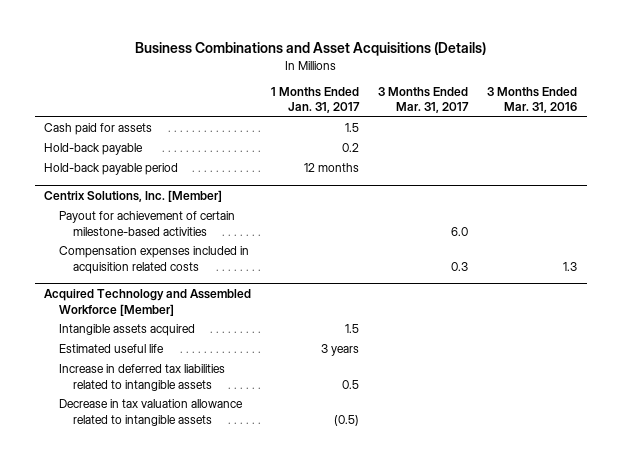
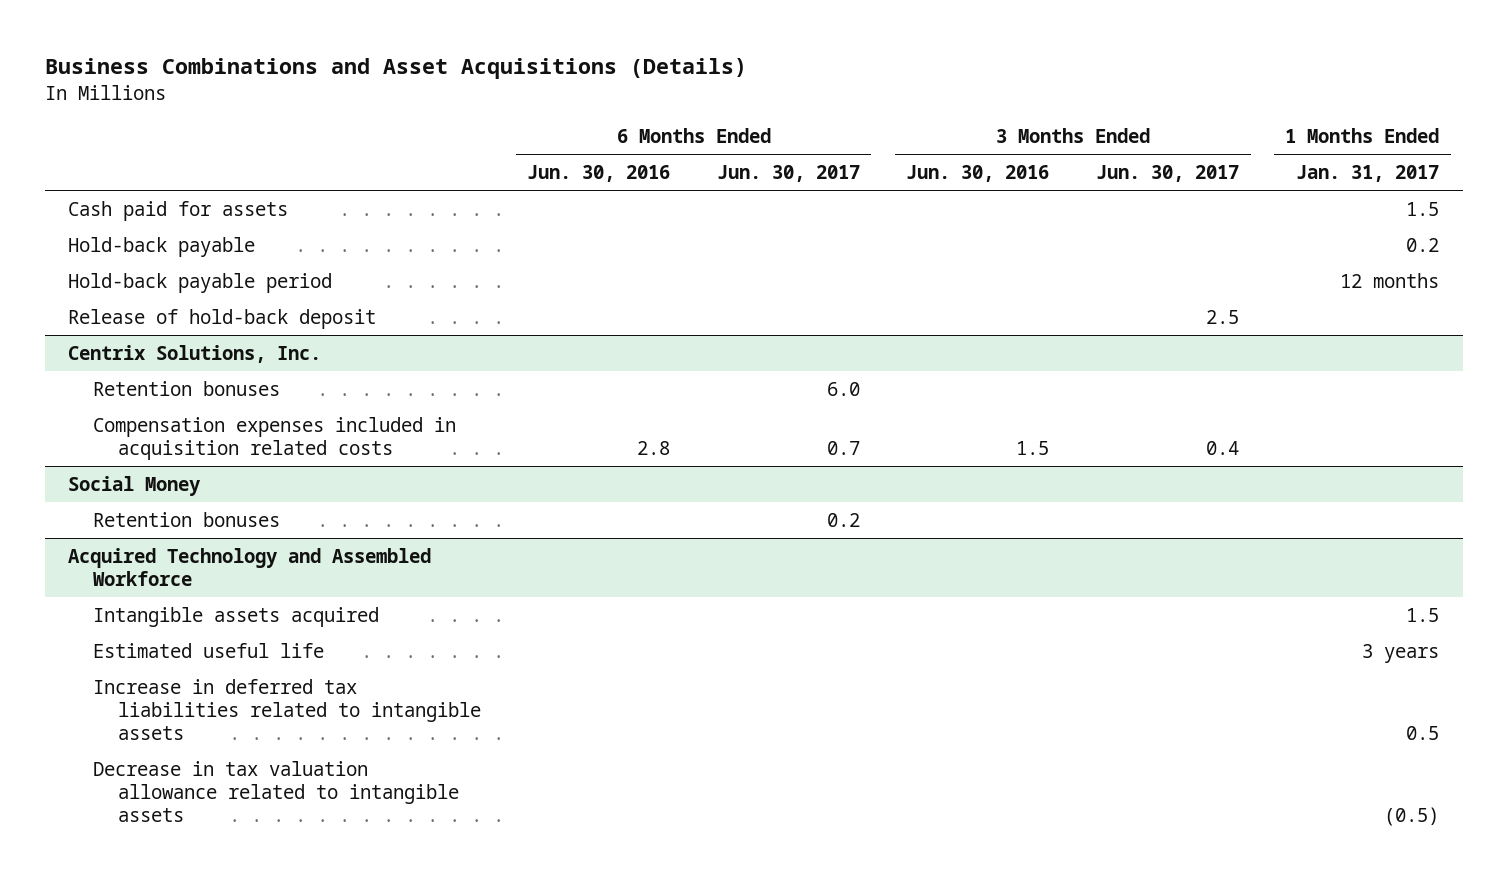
- | 1 Months Ended Jan. 31, 2017 | 3 Months Ended Mar. 31, 2017 | 3 Months Ended Mar. 31, 2016
+ | 6 Months Ended Jun. 30, 2016 | 6 Months Ended Jun. 30, 2017 | 3 Months Ended Jun. 30, 2016 | 3 Months Ended Jun. 30, 2017 | 1 Months Ended Jan. 31, 2017
- Centrix Solutions, Inc. [Member]
- Payout for achievement of certain milestone-based activities | | 6.0 |
+ Release of hold-back deposit | | | | 2.5 |
+ Centrix Solutions, Inc.
+ Retention bonuses | | 6.0 | | |
- Acquired Technology and Assembled Workforce [Member]
+ Social Money
+ Retention bonuses | | 0.2 | | |
+ Acquired Technology and Assembled Workforce

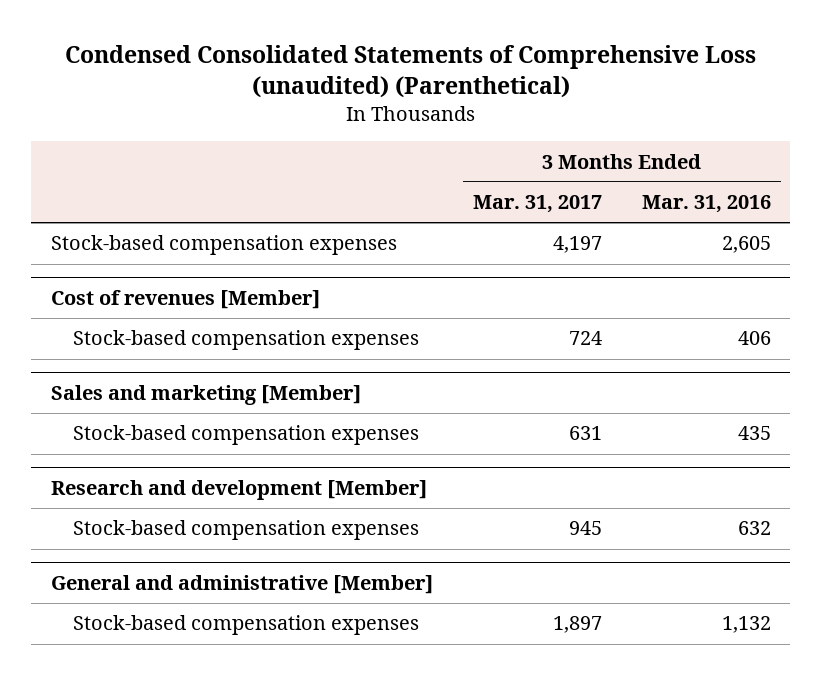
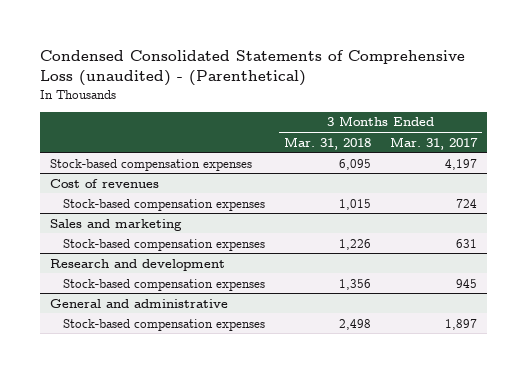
- Condensed Consolidated Statements of Comprehensive Loss (unaudited) (Parenthetical)
+ Condensed Consolidated Statements of Comprehensive Loss (unaudited) - (Parenthetical)
- | 3 Months Ended Mar. 31, 2017 | 3 Months Ended Mar. 31, 2016
+ | 3 Months Ended Mar. 31, 2018 | 3 Months Ended Mar. 31, 2017
- Cost of revenues [Member]
+ Cost of revenues
- Sales and marketing [Member]
+ Sales and marketing
- Research and development [Member]
+ Research and development
- General and administrative [Member]
+ General and administrative

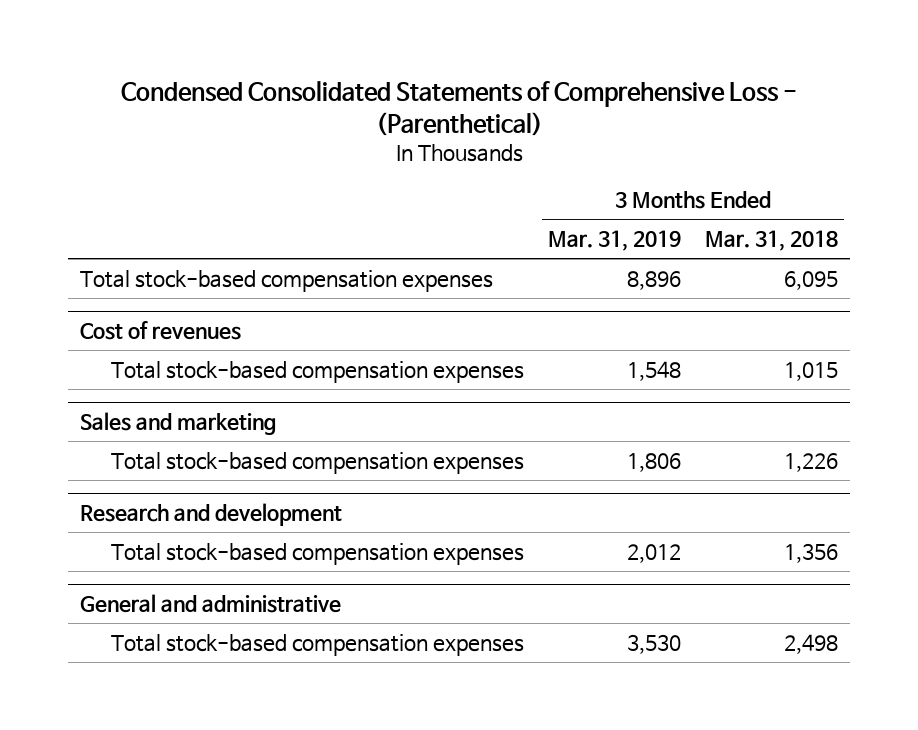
- Condensed Consolidated Statements of Comprehensive Loss (unaudited) - (Parenthetical)
+ Condensed Consolidated Statements of Comprehensive Loss - (Parenthetical)
- | 3 Months Ended Mar. 31, 2018 | 3 Months Ended Mar. 31, 2017
+ | 3 Months Ended Mar. 31, 2019 | 3 Months Ended Mar. 31, 2018
- Stock-based compensation expenses | 6,095 | 4,197
+ Total stock-based compensation expenses | 8,896 | 6,095
@ Cost of revenues
- Stock-based compensation expenses | 1,015 | 724
+ Total stock-based compensation expenses | 1,548 | 1,015
@ Sales and marketing
- Stock-based compensation expenses | 1,226 | 631
+ Total stock-based compensation expenses | 1,806 | 1,226
@ Research and development
- Stock-based compensation expenses | 1,356 | 945
+ Total stock-based compensation expenses | 2,012 | 1,356
@ General and administrative
- Stock-based compensation expenses | 2,498 | 1,897
+ Total stock-based compensation expenses | 3,530 | 2,498

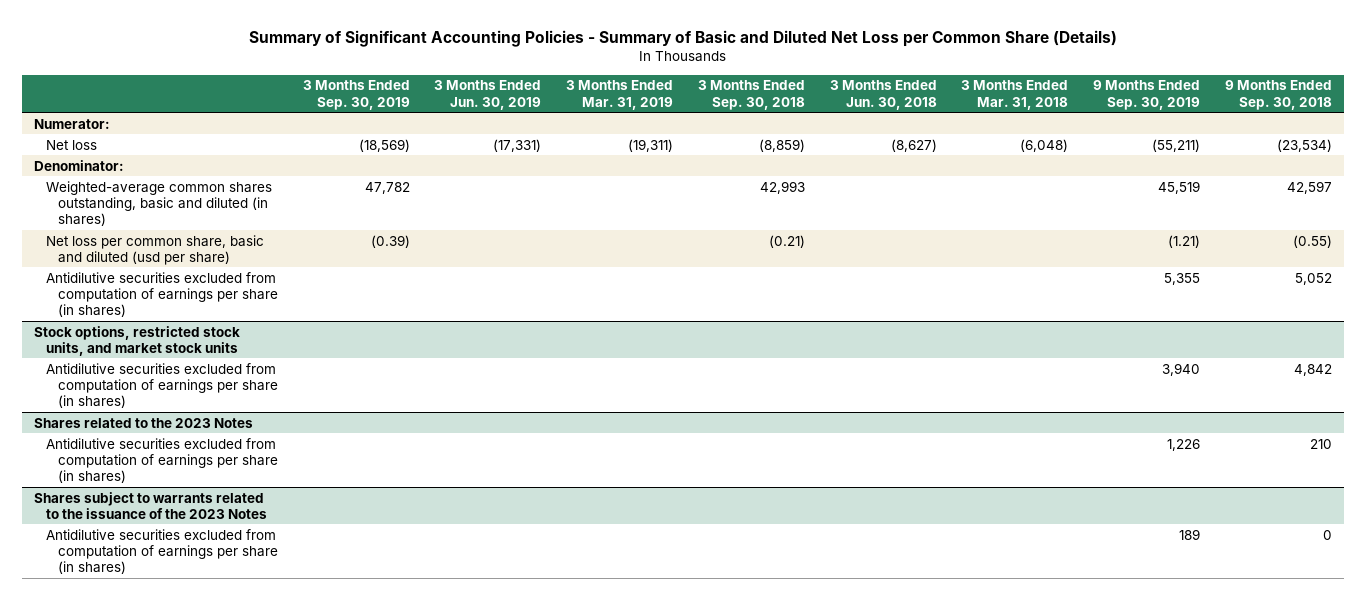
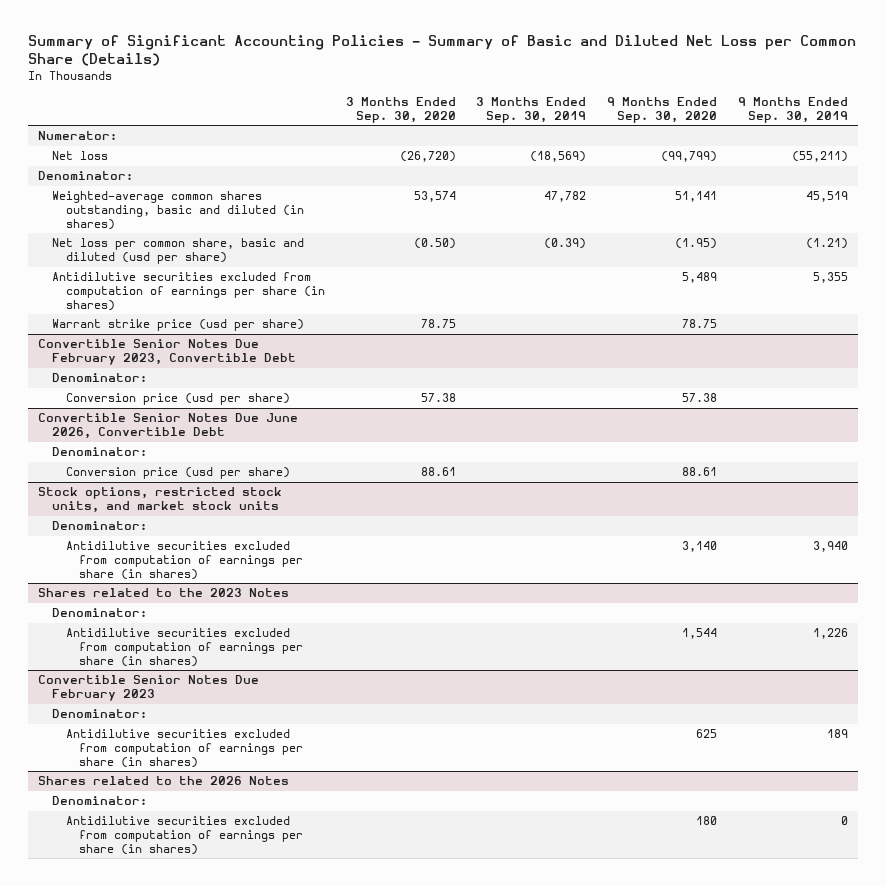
- | 3 Months Ended Sep. 30, 2019 | 3 Months Ended Jun. 30, 2019 | 3 Months Ended Mar. 31, 2019 | 3 Months Ended Sep. 30, 2018 | 3 Months Ended Jun. 30, 2018 | 3 Months Ended Mar. 31, 2018 | 9 Months Ended Sep. 30, 2019 | 9 Months Ended Sep. 30, 2018
+ | 3 Months Ended Sep. 30, 2020 | 3 Months Ended Sep. 30, 2019 | 9 Months Ended Sep. 30, 2020 | 9 Months Ended Sep. 30, 2019
+ Warrant strike price (usd per share) | 78.75 | | 78.75 |
+ Convertible Senior Notes Due February 2023, Convertible Debt
+ Denominator:
+ Conversion price (usd per share) | 57.38 | | 57.38 |
+ Convertible Senior Notes Due June 2026, Convertible Debt
+ Denominator:
+ Conversion price (usd per share) | 88.61 | | 88.61 |
@ Stock options, restricted stock units, and market stock units
+ Denominator:
@ Shares related to the 2023 Notes
+ Denominator:
- Shares subject to warrants related to the issuance of the 2023 Notes
+ Convertible Senior Notes Due February 2023
+ Denominator:
+ Shares related to the 2026 Notes
+ Denominator:
+ Antidilutive securities excluded from computation of earnings per share (in shares) | | | 180 | 0

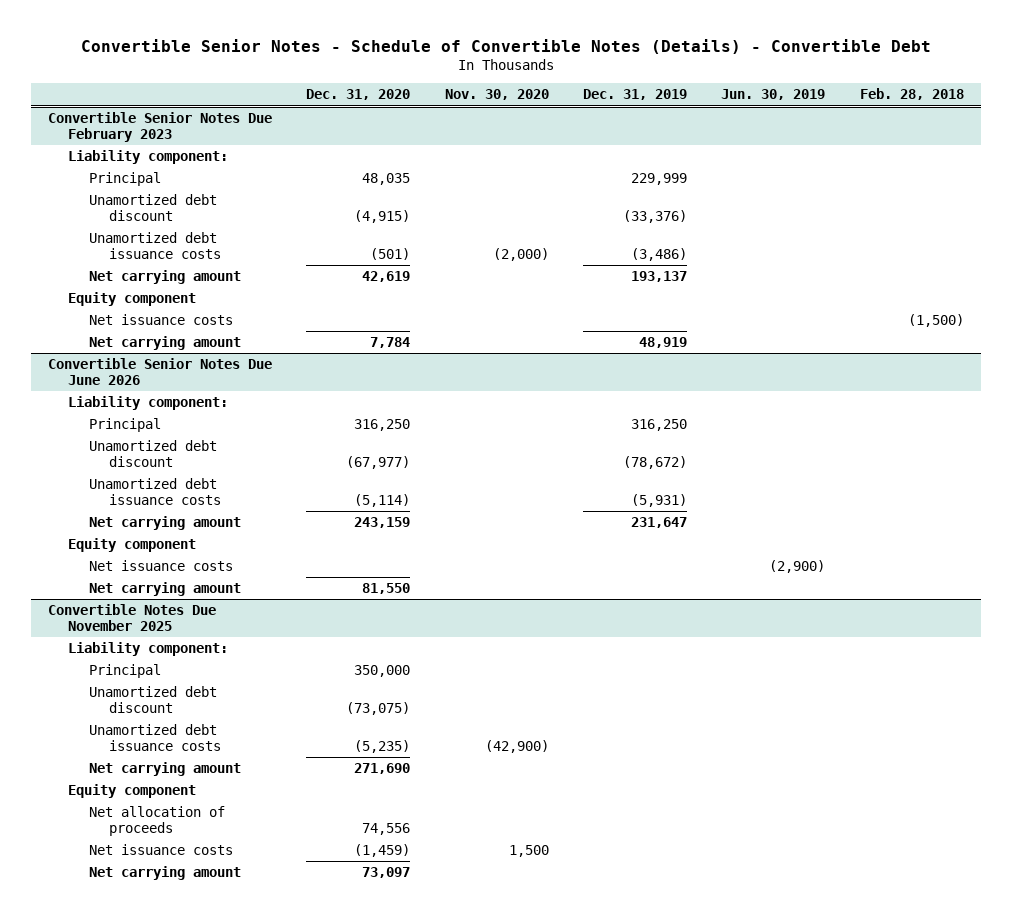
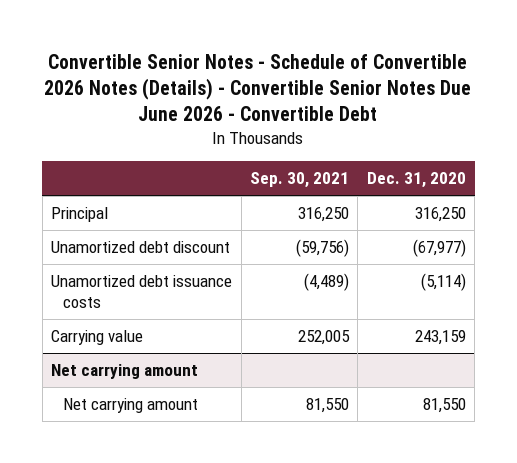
- Convertible Senior Notes - Schedule of Convertible Notes (Details) - Convertible Debt
+ Convertible Senior Notes - Schedule of Convertible 2026 Notes (Details) - Convertible Senior Notes Due June 2026 - Convertible Debt
- | Dec. 31, 2020 | Nov. 30, 2020 | Dec. 31, 2019 | Jun. 30, 2019 | Feb. 28, 2018
+ | Sep. 30, 2021 | Dec. 31, 2020
- Convertible Senior Notes Due February 2023
- Liability component:
- Principal | 48,035 | | 229,999 | |
- Unamortized debt discount | (4,915) | | (33,376) | |
- Unamortized debt issuance costs | (501) | (2,000) | (3,486) | |
- Net carrying amount | 42,619 | | 193,137 | |
- Equity component
- Net issuance costs | | | | | (1,500)
- Net carrying amount | 7,784 | | 48,919 | |
- Convertible Senior Notes Due June 2026
- Liability component:
- Net carrying amount | 243,159 | | 231,647 | |
- Equity component
- Net issuance costs | | | | (2,900) |
+ Carrying value | 252,005 | 243,159
+ Net carrying amount
- Convertible Notes Due November 2025
- Liability component:
- Principal | 350,000 | | | |
- Unamortized debt discount | (73,075) | | | |
- Unamortized debt issuance costs | (5,235) | (42,900) | | |
- Net carrying amount | 271,690 | | | |
- Equity component
- Net allocation of proceeds | 74,556 | | | |
- Net issuance costs | (1,459) | 1,500 | | |
- Net carrying amount | 73,097 | | | |

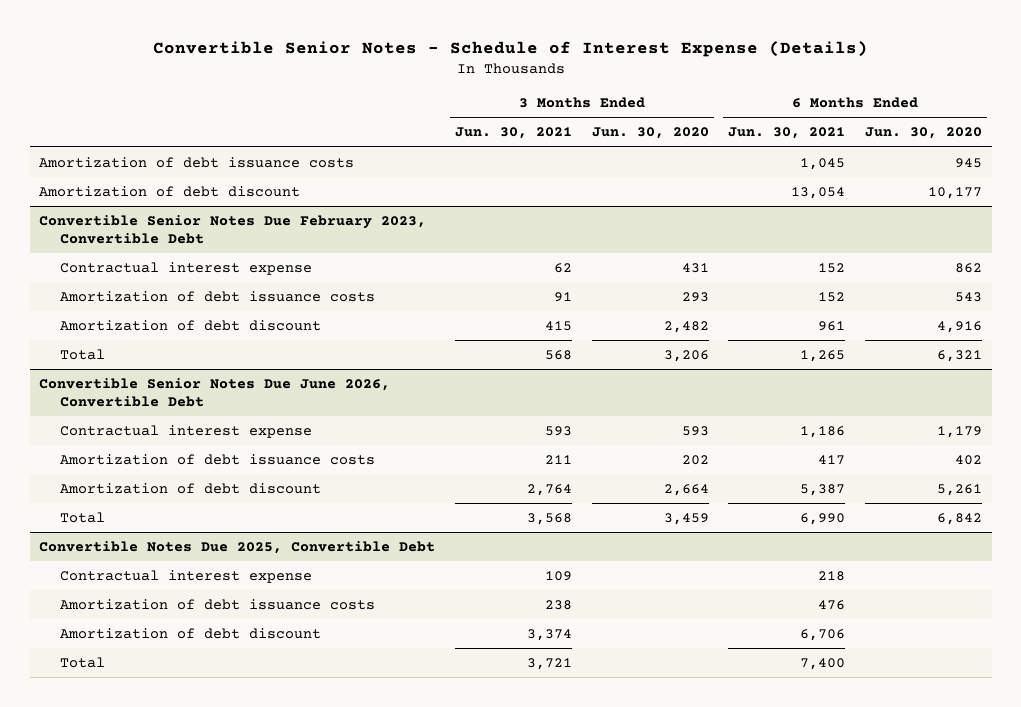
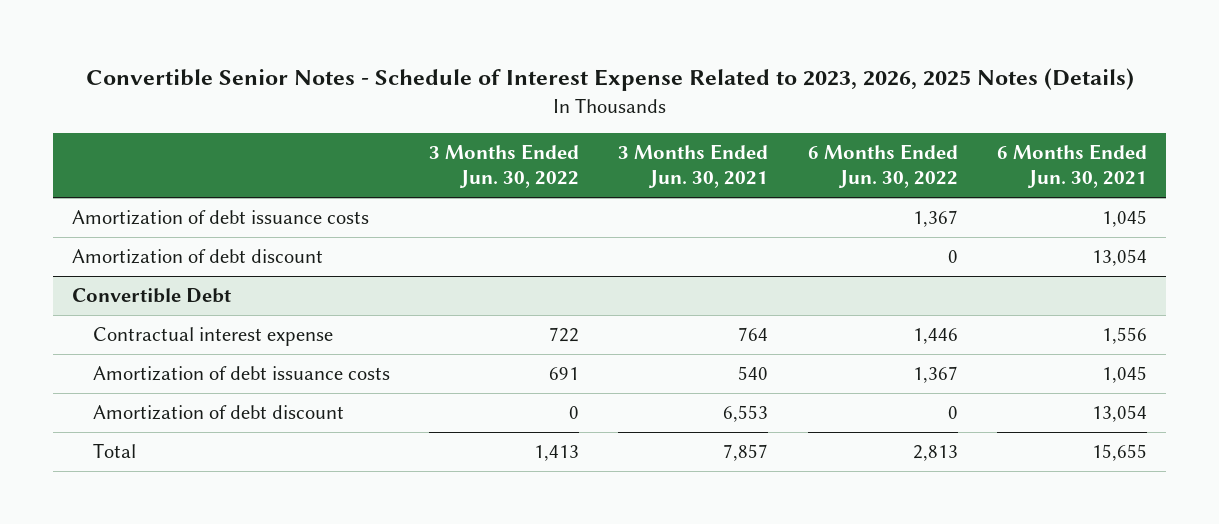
- Convertible Senior Notes - Schedule of Interest Expense (Details)
+ Convertible Senior Notes - Schedule of Interest Expense Related to 2023, 2026, 2025 Notes (Details)
- | 3 Months Ended Jun. 30, 2021 | 3 Months Ended Jun. 30, 2020 | 6 Months Ended Jun. 30, 2021 | 6 Months Ended Jun. 30, 2020
+ | 3 Months Ended Jun. 30, 2022 | 3 Months Ended Jun. 30, 2021 | 6 Months Ended Jun. 30, 2022 | 6 Months Ended Jun. 30, 2021
- Convertible Senior Notes Due February 2023, Convertible Debt
- Contractual interest expense | 62 | 431 | 152 | 862
- Amortization of debt issuance costs | 91 | 293 | 152 | 543
- Amortization of debt discount | 415 | 2,482 | 961 | 4,916
- Total | 568 | 3,206 | 1,265 | 6,321
- Convertible Senior Notes Due June 2026, Convertible Debt
- Contractual interest expense | 593 | 593 | 1,186 | 1,179
- Amortization of debt issuance costs | 211 | 202 | 417 | 402
- Amortization of debt discount | 2,764 | 2,664 | 5,387 | 5,261
- Total | 3,568 | 3,459 | 6,990 | 6,842
- Convertible Notes Due 2025, Convertible Debt
- Contractual interest expense | 109 | | 218 |
- Amortization of debt issuance costs | 238 | | 476 |
- Amortization of debt discount | 3,374 | | 6,706 |
- Total | 3,721 | | 7,400 |
+ Convertible Debt
+ Contractual interest expense | 722 | 764 | 1,446 | 1,556
+ Amortization of debt issuance costs | 691 | 540 | 1,367 | 1,045
+ Amortization of debt discount | 0 | 6,553 | 0 | 13,054
+ Total | 1,413 | 7,857 | 2,813 | 15,655

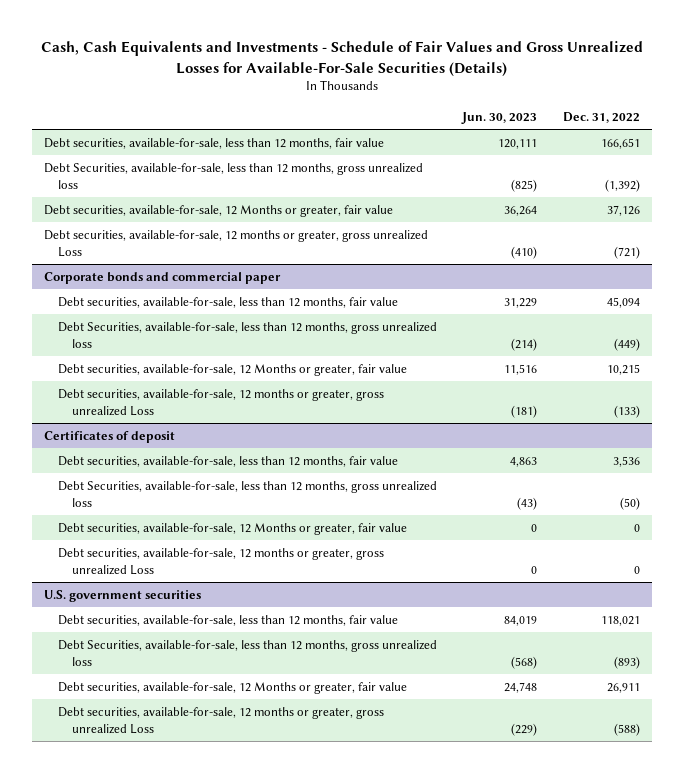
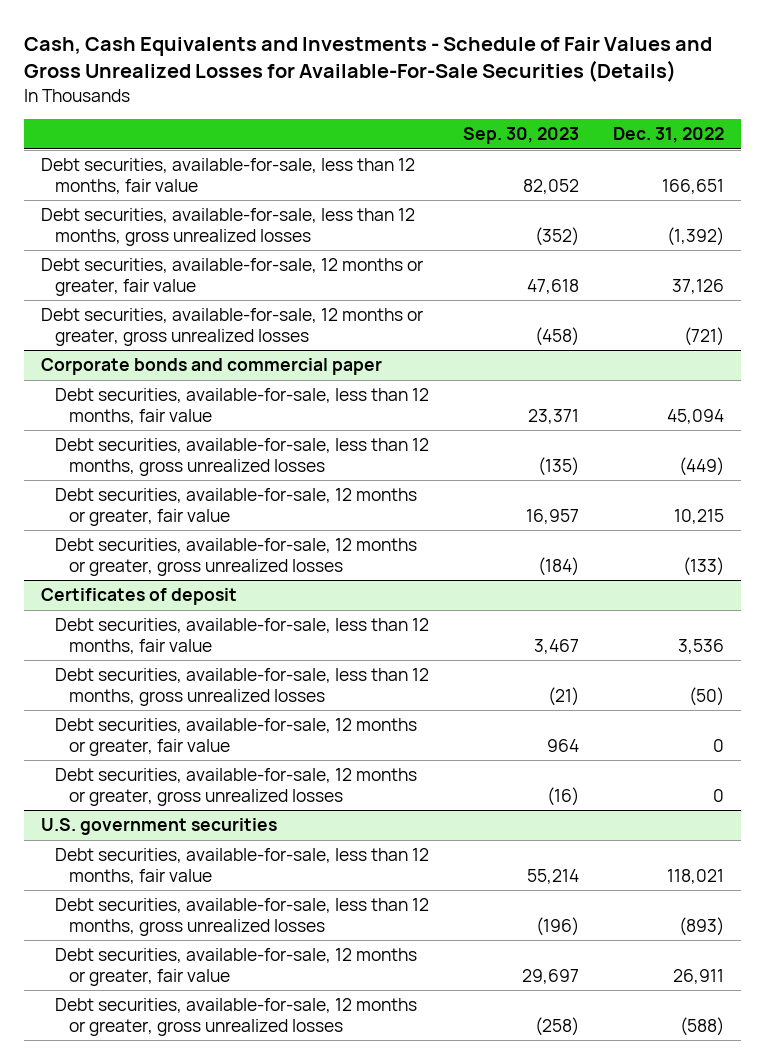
- | Jun. 30, 2023 | Dec. 31, 2022
+ | Sep. 30, 2023 | Dec. 31, 2022
- Debt Securities, available-for-sale, less than 12 months, gross unrealized loss | (825) | (1,392)
- Debt securities, available-for-sale, 12 Months or greater, fair value | 36,264 | 37,126
- Debt securities, available-for-sale, 12 months or greater, gross unrealized Loss | (410) | (721)
+ Debt securities, available-for-sale, less than 12 months, gross unrealized losses | (352) | (1,392)
+ Debt securities, available-for-sale, 12 months or greater, fair value | 47,618 | 37,126
+ Debt securities, available-for-sale, 12 months or greater, gross unrealized losses | (458) | (721)
@ Corporate bonds and commercial paper
- Debt Securities, available-for-sale, less than 12 months, gross unrealized loss | (214) | (449)
- Debt securities, available-for-sale, 12 Months or greater, fair value | 11,516 | 10,215
- Debt securities, available-for-sale, 12 months or greater, gross unrealized Loss | (181) | (133)
+ Debt securities, available-for-sale, less than 12 months, gross unrealized losses | (135) | (449)
+ Debt securities, available-for-sale, 12 months or greater, fair value | 16,957 | 10,215
+ Debt securities, available-for-sale, 12 months or greater, gross unrealized losses | (184) | (133)
@ Certificates of deposit
- Debt Securities, available-for-sale, less than 12 months, gross unrealized loss | (43) | (50)
- Debt securities, available-for-sale, 12 Months or greater, fair value | 0 | 0
- Debt securities, available-for-sale, 12 months or greater, gross unrealized Loss | 0 | 0
+ Debt securities, available-for-sale, less than 12 months, gross unrealized losses | (21) | (50)
+ Debt securities, available-for-sale, 12 months or greater, fair value | 964 | 0
+ Debt securities, available-for-sale, 12 months or greater, gross unrealized losses | (16) | 0
@ U.S. government securities
- Debt Securities, available-for-sale, less than 12 months, gross unrealized loss | (568) | (893)
- Debt securities, available-for-sale, 12 Months or greater, fair value | 24,748 | 26,911
- Debt securities, available-for-sale, 12 months or greater, gross unrealized Loss | (229) | (588)
+ Debt securities, available-for-sale, less than 12 months, gross unrealized losses | (196) | (893)
+ Debt securities, available-for-sale, 12 months or greater, fair value | 29,697 | 26,911
+ Debt securities, available-for-sale, 12 months or greater, gross unrealized losses | (258) | (588)

